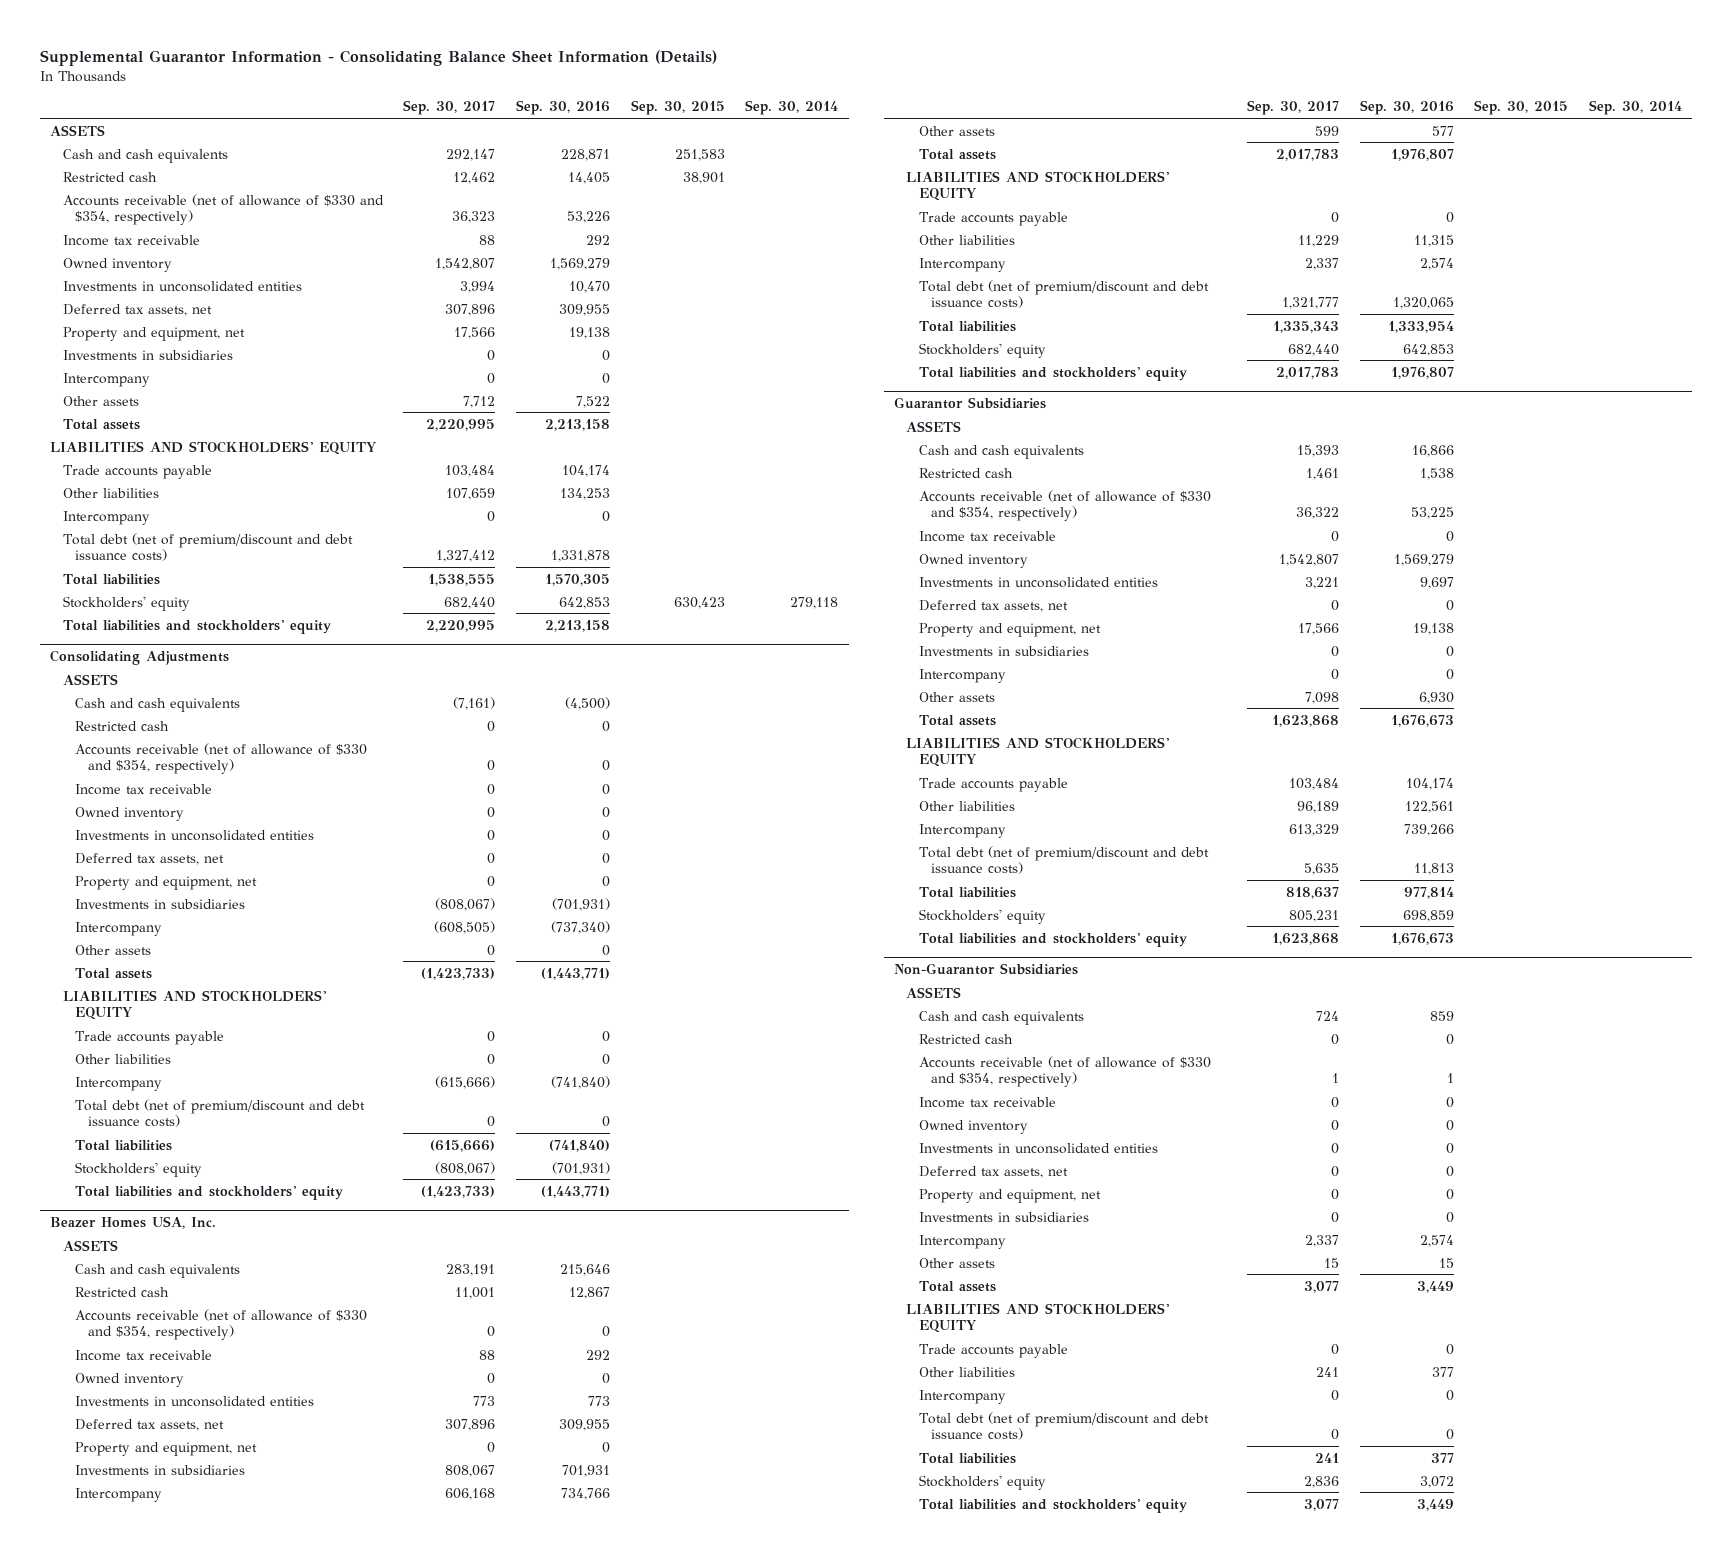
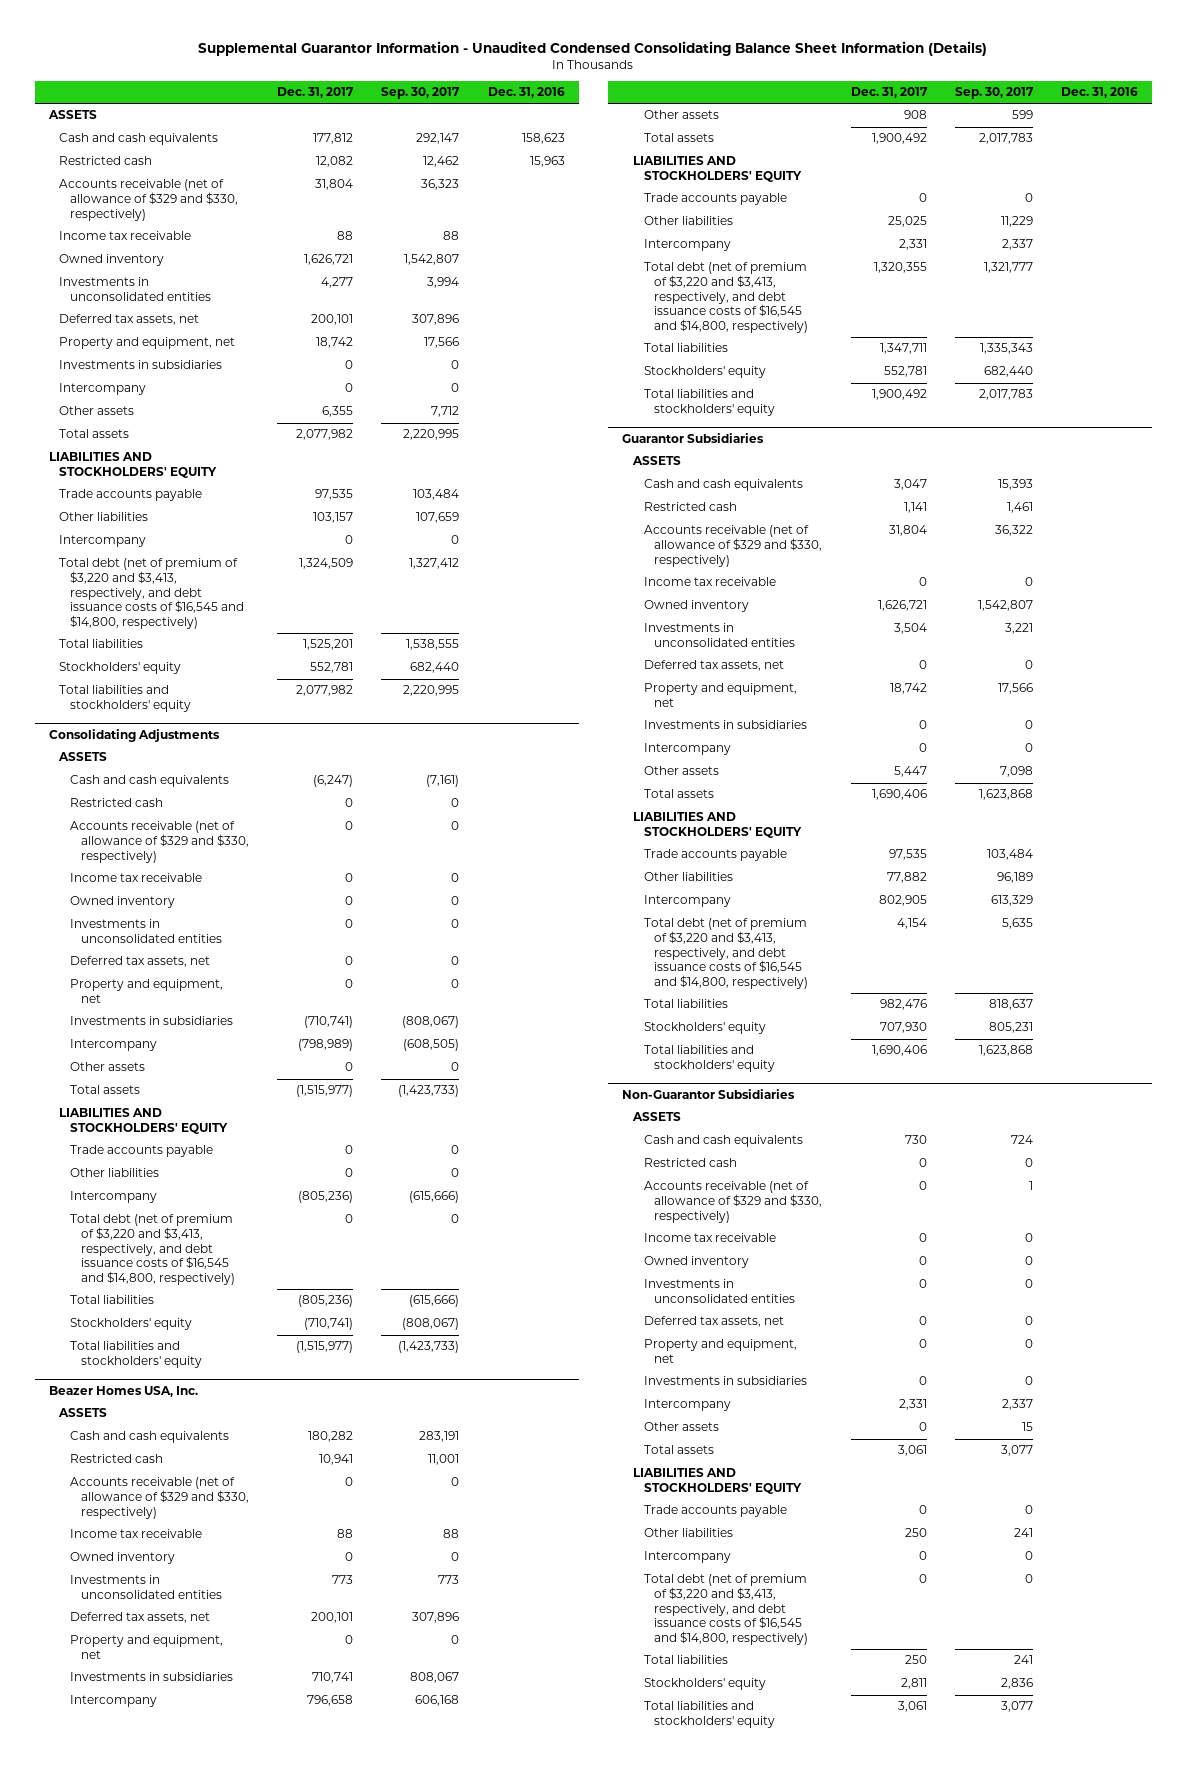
- Supplemental Guarantor Information - Consolidating Balance Sheet Information (Details)
+ Supplemental Guarantor Information - Unaudited Condensed Consolidating Balance Sheet Information (Details)
- | Sep. 30, 2017 | Sep. 30, 2016 | Sep. 30, 2015 | Sep. 30, 2014
+ | Dec. 31, 2017 | Sep. 30, 2017 | Dec. 31, 2016
- Accounts receivable (net of allowance of $330 and $354, respectively) | 36,323 | 53,226 | |
+ Accounts receivable (net of allowance of $329 and $330, respectively) | 31,804 | 36,323 |
- Total debt (net of premium/discount and debt issuance costs) | 1,327,412 | 1,331,878 | |
+ Total debt (net of premium of $3,220 and $3,413, respectively, and debt issuance costs of $16,545 and $14,800, respectively) | 1,324,509 | 1,327,412 |
@ Consolidating Adjustments
- Accounts receivable (net of allowance of $330 and $354, respectively) | 0 | 0 | |
+ Accounts receivable (net of allowance of $329 and $330, respectively) | 0 | 0 |
- Total debt (net of premium/discount and debt issuance costs) | 0 | 0 | |
+ Total debt (net of premium of $3,220 and $3,413, respectively, and debt issuance costs of $16,545 and $14,800, respectively) | 0 | 0 |
@ Beazer Homes USA, Inc.
- Accounts receivable (net of allowance of $330 and $354, respectively) | 0 | 0 | |
+ Accounts receivable (net of allowance of $329 and $330, respectively) | 0 | 0 |
- Total debt (net of premium/discount and debt issuance costs) | 1,321,777 | 1,320,065 | |
+ Total debt (net of premium of $3,220 and $3,413, respectively, and debt issuance costs of $16,545 and $14,800, respectively) | 1,320,355 | 1,321,777 |
@ Guarantor Subsidiaries
- Accounts receivable (net of allowance of $330 and $354, respectively) | 36,322 | 53,225 | |
+ Accounts receivable (net of allowance of $329 and $330, respectively) | 31,804 | 36,322 |
- Total debt (net of premium/discount and debt issuance costs) | 5,635 | 11,813 | |
+ Total debt (net of premium of $3,220 and $3,413, respectively, and debt issuance costs of $16,545 and $14,800, respectively) | 4,154 | 5,635 |
@ Non-Guarantor Subsidiaries
- Accounts receivable (net of allowance of $330 and $354, respectively) | 1 | 1 | |
+ Accounts receivable (net of allowance of $329 and $330, respectively) | 0 | 1 |
- Total debt (net of premium/discount and debt issuance costs) | 0 | 0 | |
+ Total debt (net of premium of $3,220 and $3,413, respectively, and debt issuance costs of $16,545 and $14,800, respectively) | 0 | 0 |

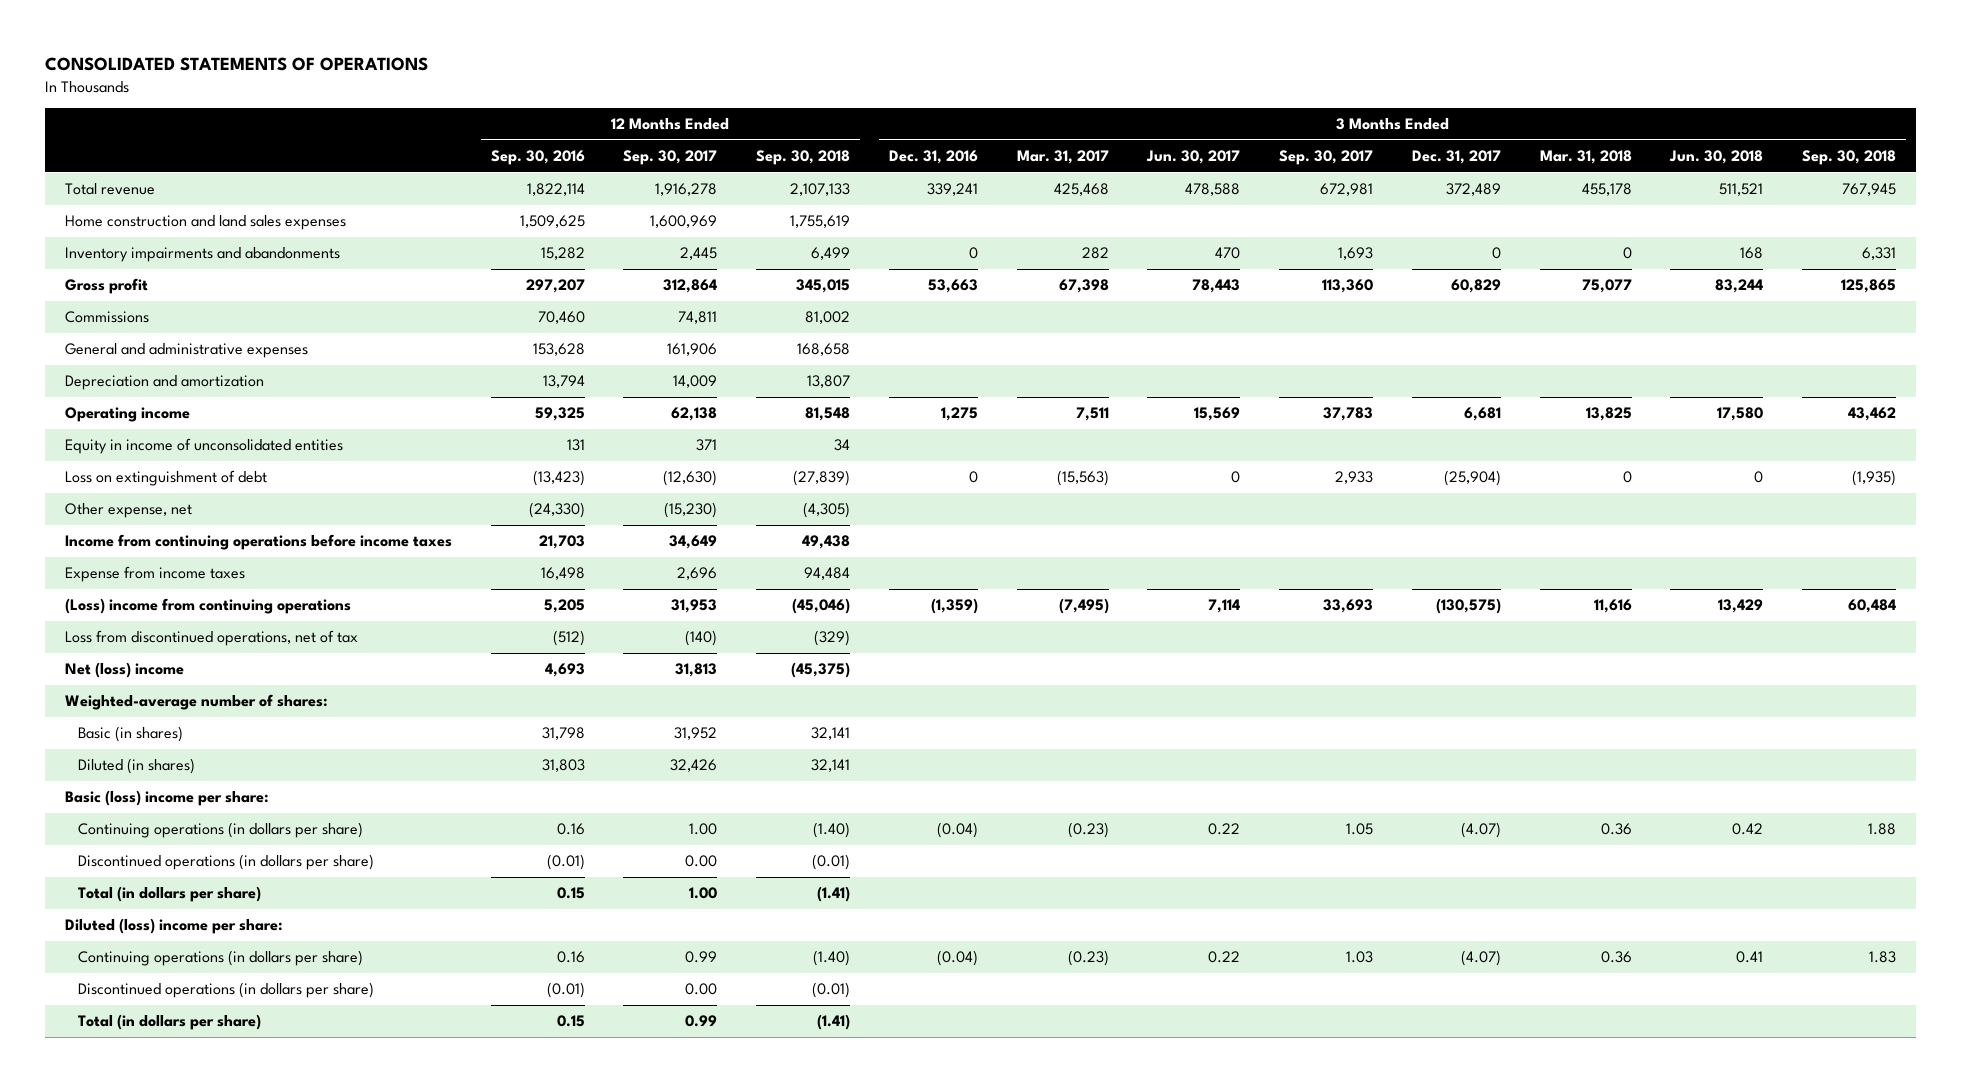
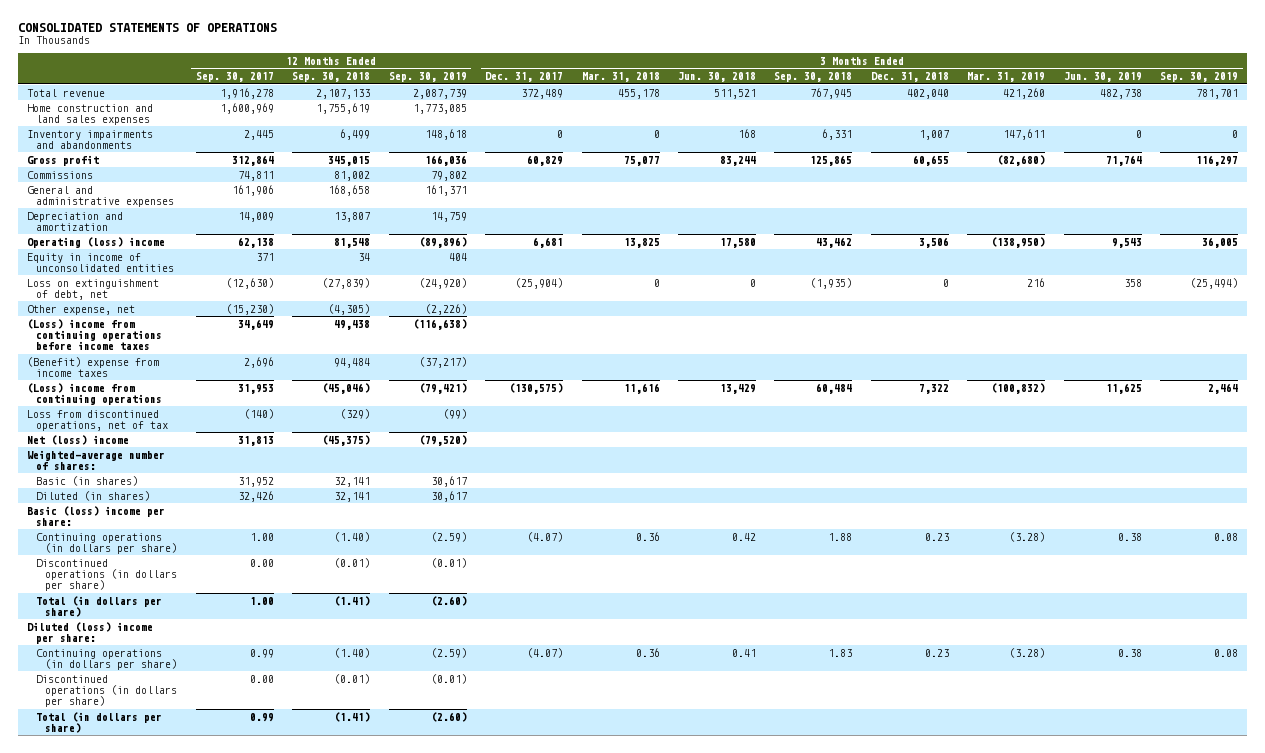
- | 12 Months Ended Sep. 30, 2016 | 12 Months Ended Sep. 30, 2017 | 12 Months Ended Sep. 30, 2018 | 3 Months Ended Dec. 31, 2016 | 3 Months Ended Mar. 31, 2017 | 3 Months Ended Jun. 30, 2017 | 3 Months Ended Sep. 30, 2017 | 3 Months Ended Dec. 31, 2017 | 3 Months Ended Mar. 31, 2018 | 3 Months Ended Jun. 30, 2018 | 3 Months Ended Sep. 30, 2018
+ | 12 Months Ended Sep. 30, 2017 | 12 Months Ended Sep. 30, 2018 | 12 Months Ended Sep. 30, 2019 | 3 Months Ended Dec. 31, 2017 | 3 Months Ended Mar. 31, 2018 | 3 Months Ended Jun. 30, 2018 | 3 Months Ended Sep. 30, 2018 | 3 Months Ended Dec. 31, 2018 | 3 Months Ended Mar. 31, 2019 | 3 Months Ended Jun. 30, 2019 | 3 Months Ended Sep. 30, 2019
- Operating income | 59,325 | 62,138 | 81,548 | 1,275 | 7,511 | 15,569 | 37,783 | 6,681 | 13,825 | 17,580 | 43,462
+ Operating (loss) income | 62,138 | 81,548 | (89,896) | 6,681 | 13,825 | 17,580 | 43,462 | 3,506 | (138,950) | 9,543 | 36,005
- Loss on extinguishment of debt | (13,423) | (12,630) | (27,839) | 0 | (15,563) | 0 | 2,933 | (25,904) | 0 | 0 | (1,935)
+ Loss on extinguishment of debt, net | (12,630) | (27,839) | (24,920) | (25,904) | 0 | 0 | (1,935) | 0 | 216 | 358 | (25,494)
- Income from continuing operations before income taxes | 21,703 | 34,649 | 49,438 | | | | | | | |
- Expense from income taxes | 16,498 | 2,696 | 94,484 | | | | | | | |
+ (Loss) income from continuing operations before income taxes | 34,649 | 49,438 | (116,638) | | | | | | | |
+ (Benefit) expense from income taxes | 2,696 | 94,484 | (37,217) | | | | | | | |

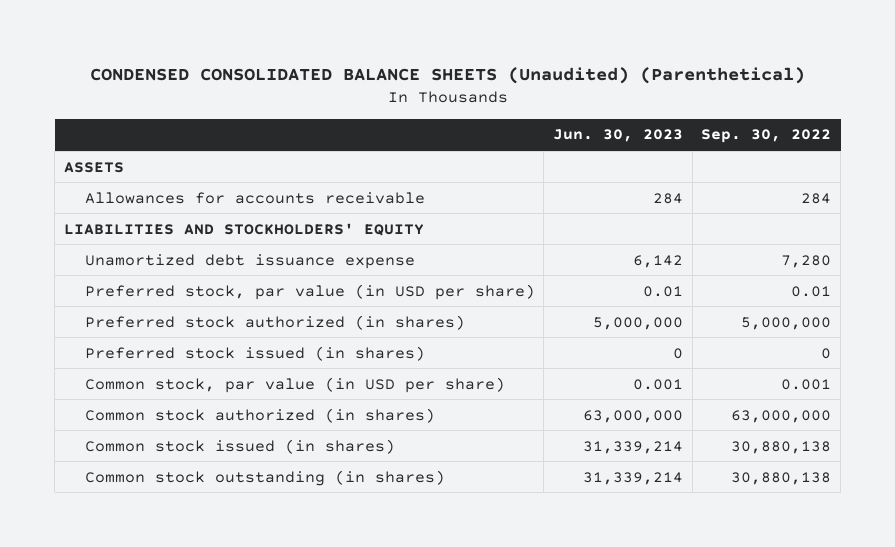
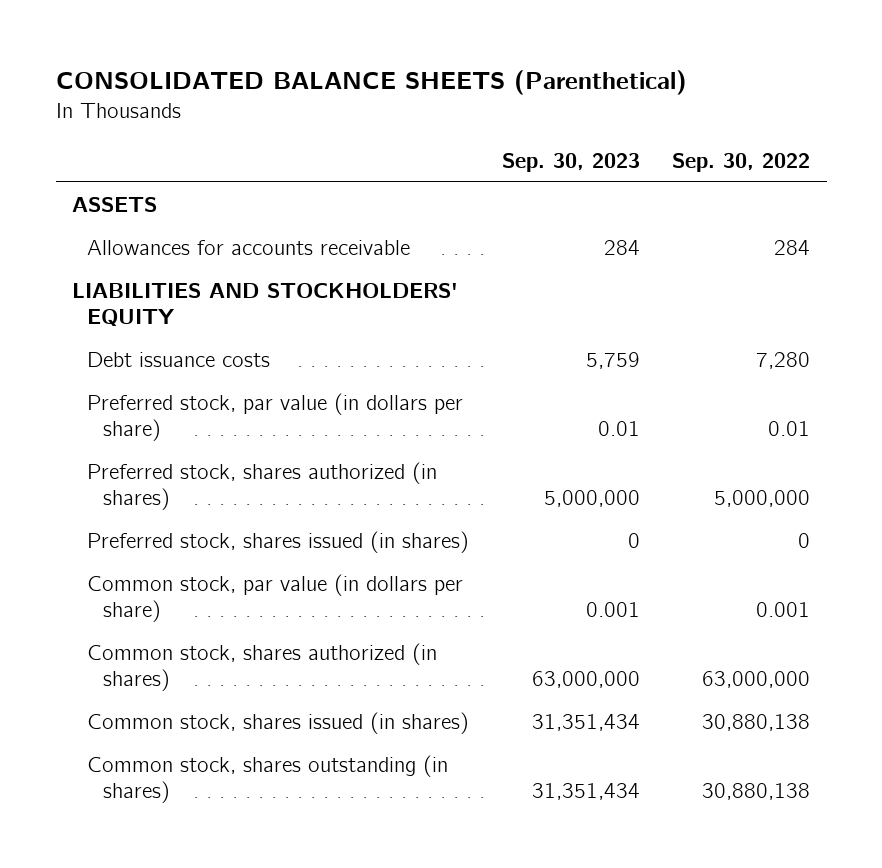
- CONDENSED CONSOLIDATED BALANCE SHEETS (Unaudited) (Parenthetical)
+ CONSOLIDATED BALANCE SHEETS (Parenthetical)
- | Jun. 30, 2023 | Sep. 30, 2022
+ | Sep. 30, 2023 | Sep. 30, 2022
- Unamortized debt issuance expense | 6,142 | 7,280
- Preferred stock, par value (in USD per share) | 0.01 | 0.01
- Preferred stock authorized (in shares) | 5,000,000 | 5,000,000
- Preferred stock issued (in shares) | 0 | 0
- Common stock, par value (in USD per share) | 0.001 | 0.001
- Common stock authorized (in shares) | 63,000,000 | 63,000,000
- Common stock issued (in shares) | 31,339,214 | 30,880,138
- Common stock outstanding (in shares) | 31,339,214 | 30,880,138
+ Debt issuance costs | 5,759 | 7,280
+ Preferred stock, par value (in dollars per share) | 0.01 | 0.01
+ Preferred stock, shares authorized (in shares) | 5,000,000 | 5,000,000
+ Preferred stock, shares issued (in shares) | 0 | 0
+ Common stock, par value (in dollars per share) | 0.001 | 0.001
+ Common stock, shares authorized (in shares) | 63,000,000 | 63,000,000
+ Common stock, shares issued (in shares) | 31,351,434 | 30,880,138
+ Common stock, shares outstanding (in shares) | 31,351,434 | 30,880,138

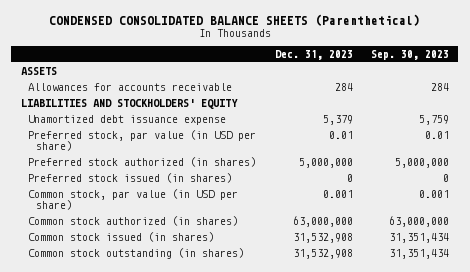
- CONSOLIDATED BALANCE SHEETS (Parenthetical)
+ CONDENSED CONSOLIDATED BALANCE SHEETS (Parenthetical)
- | Sep. 30, 2023 | Sep. 30, 2022
+ | Dec. 31, 2023 | Sep. 30, 2023
- Debt issuance costs | 5,759 | 7,280
- Preferred stock, par value (in dollars per share) | 0.01 | 0.01
- Preferred stock, shares authorized (in shares) | 5,000,000 | 5,000,000
- Preferred stock, shares issued (in shares) | 0 | 0
- Common stock, par value (in dollars per share) | 0.001 | 0.001
- Common stock, shares authorized (in shares) | 63,000,000 | 63,000,000
- Common stock, shares issued (in shares) | 31,351,434 | 30,880,138
- Common stock, shares outstanding (in shares) | 31,351,434 | 30,880,138
+ Unamortized debt issuance expense | 5,379 | 5,759
+ Preferred stock, par value (in USD per share) | 0.01 | 0.01
+ Preferred stock authorized (in shares) | 5,000,000 | 5,000,000
+ Preferred stock issued (in shares) | 0 | 0
+ Common stock, par value (in USD per share) | 0.001 | 0.001
+ Common stock authorized (in shares) | 63,000,000 | 63,000,000
+ Common stock issued (in shares) | 31,532,908 | 31,351,434
+ Common stock outstanding (in shares) | 31,532,908 | 31,351,434

